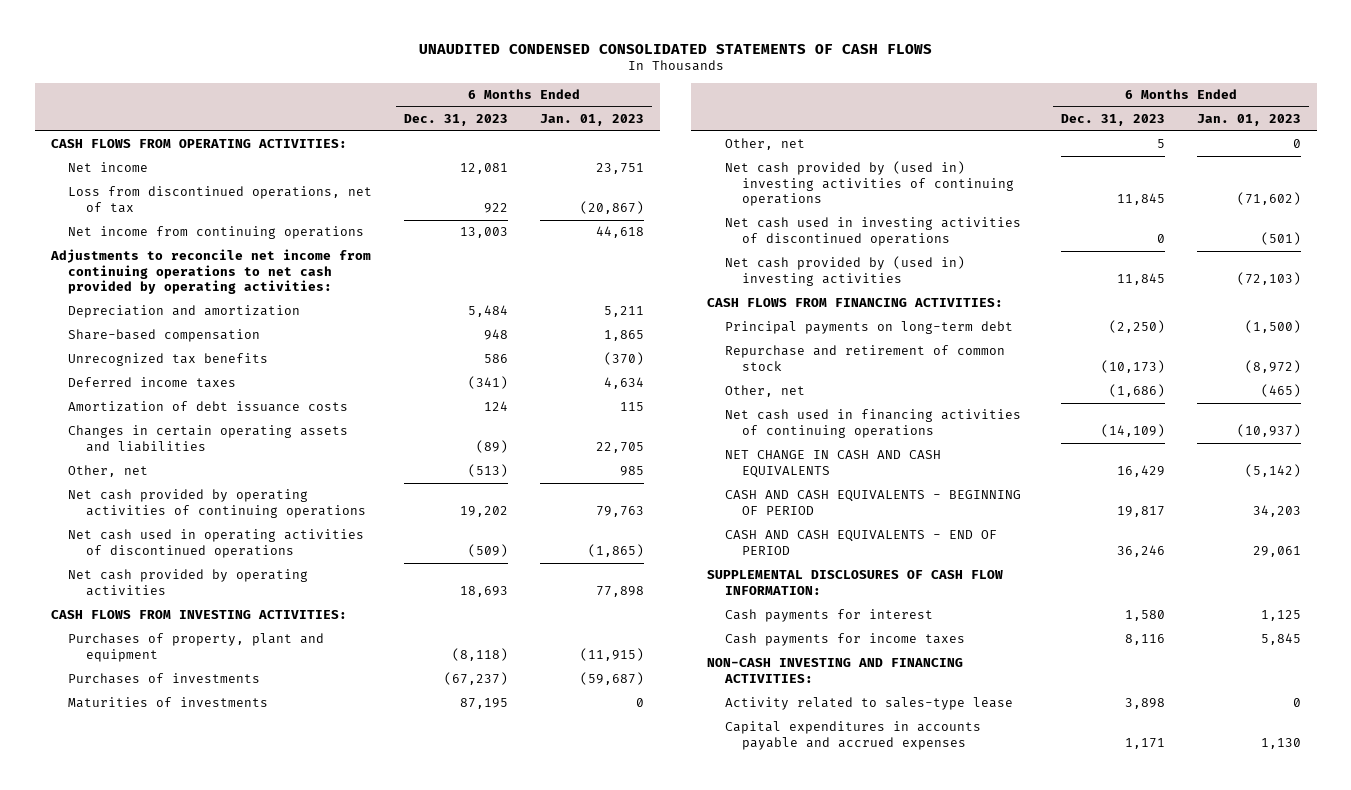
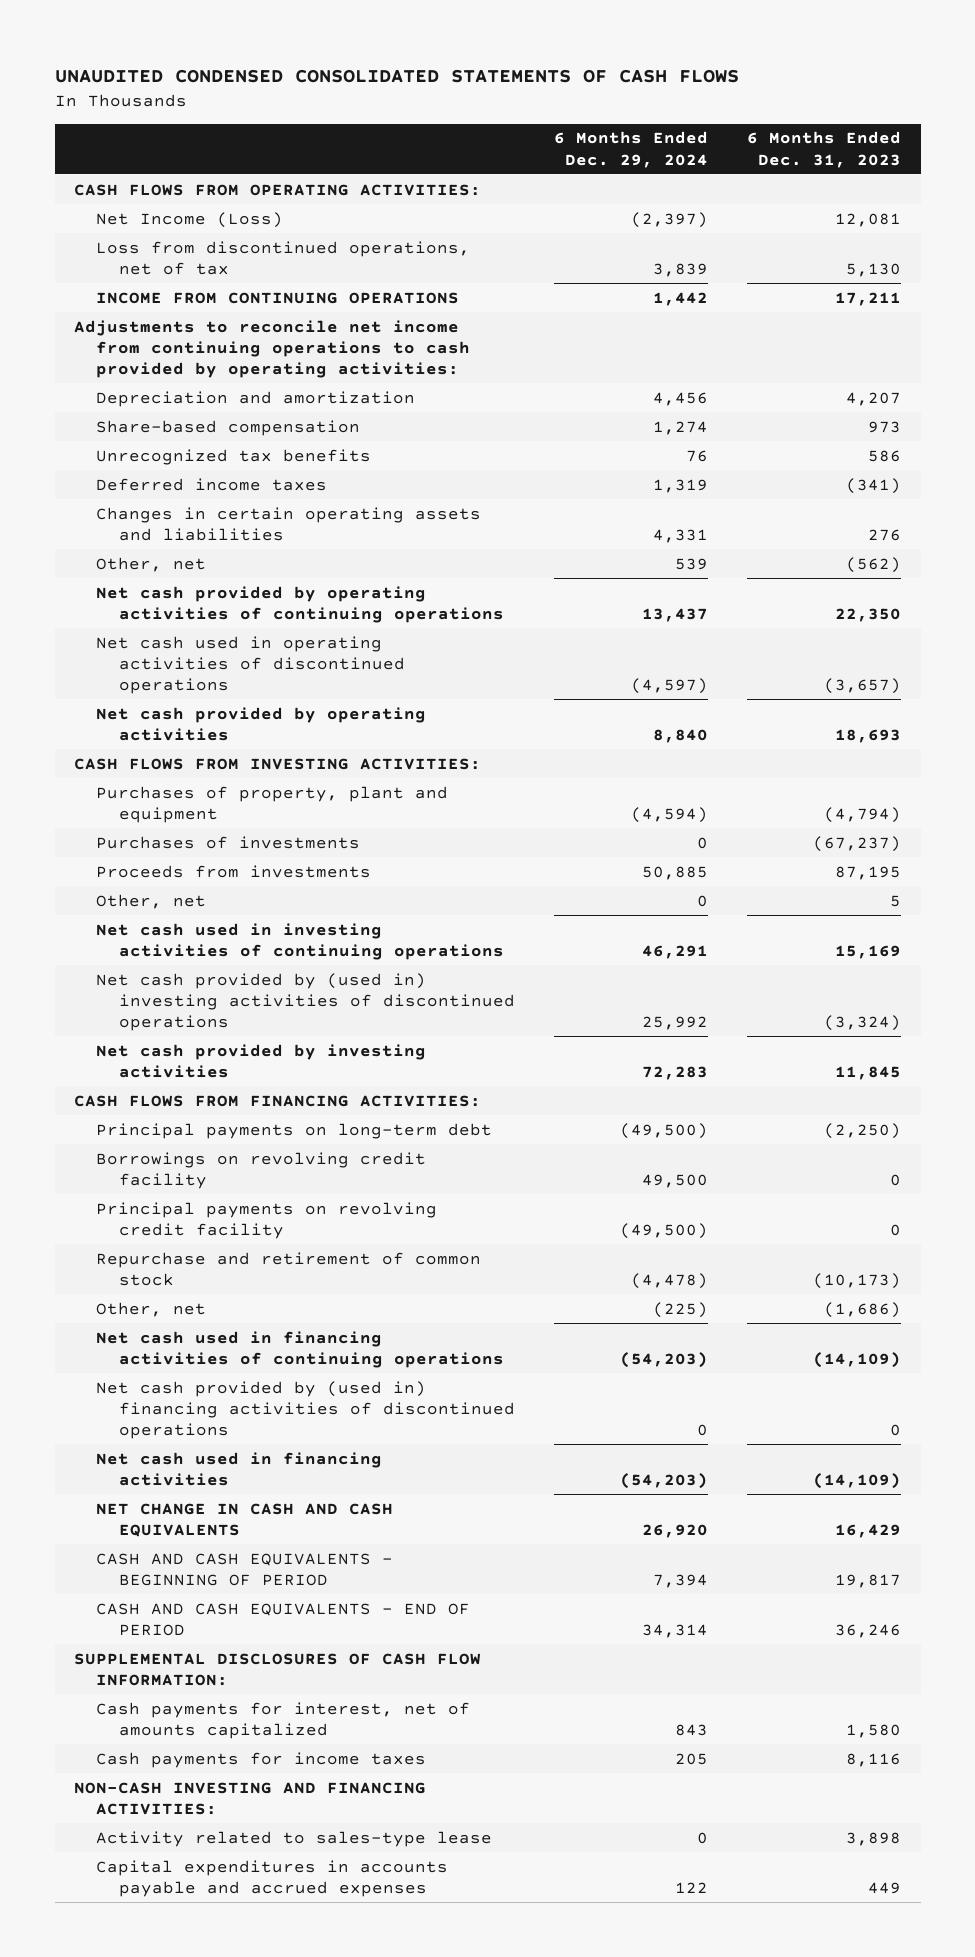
- | 6 Months Ended Dec. 31, 2023 | 6 Months Ended Jan. 01, 2023
+ | 6 Months Ended Dec. 29, 2024 | 6 Months Ended Dec. 31, 2023
- Net income | 12,081 | 23,751
- Loss from discontinued operations, net of tax | 922 | (20,867)
- Net income from continuing operations | 13,003 | 44,618
- Adjustments to reconcile net income from continuing operations to net cash provided by operating activities:
- Depreciation and amortization | 5,484 | 5,211
- Share-based compensation | 948 | 1,865
+ Net Income (Loss) | (2,397) | 12,081
+ Loss from discontinued operations, net of tax | 3,839 | 5,130
+ INCOME FROM CONTINUING OPERATIONS | 1,442 | 17,211
+ Adjustments to reconcile net income from continuing operations to cash provided by operating activities:
+ Depreciation and amortization | 4,456 | 4,207
+ Share-based compensation | 1,274 | 973
- Amortization of debt issuance costs | 124 | 115
- Changes in certain operating assets and liabilities | (89) | 22,705
- Other, net | (513) | 985
- Net cash provided by operating activities of continuing operations | 19,202 | 79,763
- Net cash used in operating activities of discontinued operations | (509) | (1,865)
+ Changes in certain operating assets and liabilities | 4,331 | 276
+ Other, net | 539 | (562)
+ Net cash provided by operating activities of continuing operations | 13,437 | 22,350
+ Net cash used in operating activities of discontinued operations | (4,597) | (3,657)
- Purchases of property, plant and equipment | (8,118) | (11,915)
+ Purchases of property, plant and equipment | (4,594) | (4,794)
- Maturities of investments | 87,195 | 0
+ Proceeds from investments | 50,885 | 87,195
- Net cash provided by (used in) investing activities of continuing operations | 11,845 | (71,602)
- Net cash used in investing activities of discontinued operations | 0 | (501)
- Net cash provided by (used in) investing activities | 11,845 | (72,103)
+ Net cash used in investing activities of continuing operations | 46,291 | 15,169
+ Net cash provided by (used in) investing activities of discontinued operations | 25,992 | (3,324)
+ Net cash provided by investing activities | 72,283 | 11,845
+ Borrowings on revolving credit facility | 49,500 | 0
+ Principal payments on revolving credit facility | (49,500) | 0
+ Net cash provided by (used in) financing activities of discontinued operations | 0 | 0
+ Net cash used in financing activities | (54,203) | (14,109)
- Cash payments for interest | 1,580 | 1,125
+ Cash payments for interest, net of amounts capitalized | 843 | 1,580
- Capital expenditures in accounts payable and accrued expenses | 1,171 | 1,130
+ Capital expenditures in accounts payable and accrued expenses | 122 | 449

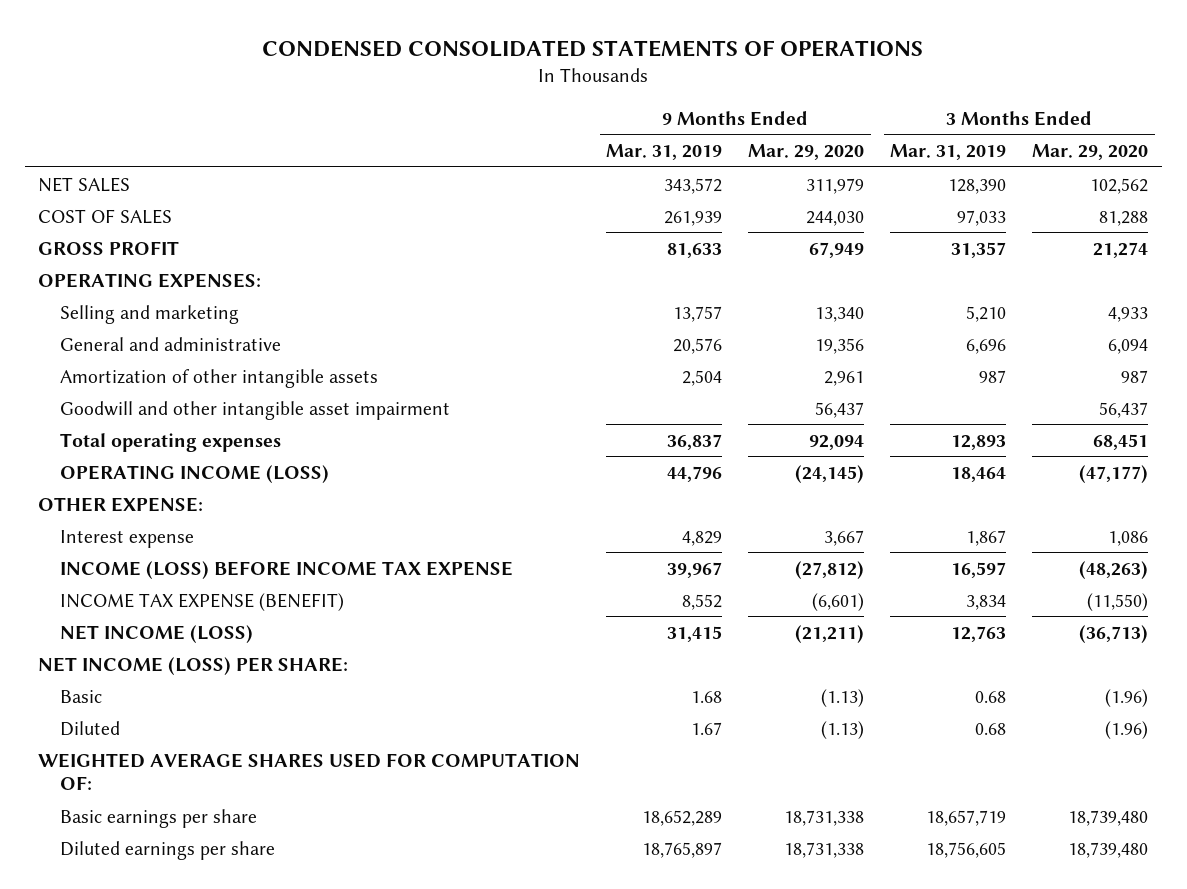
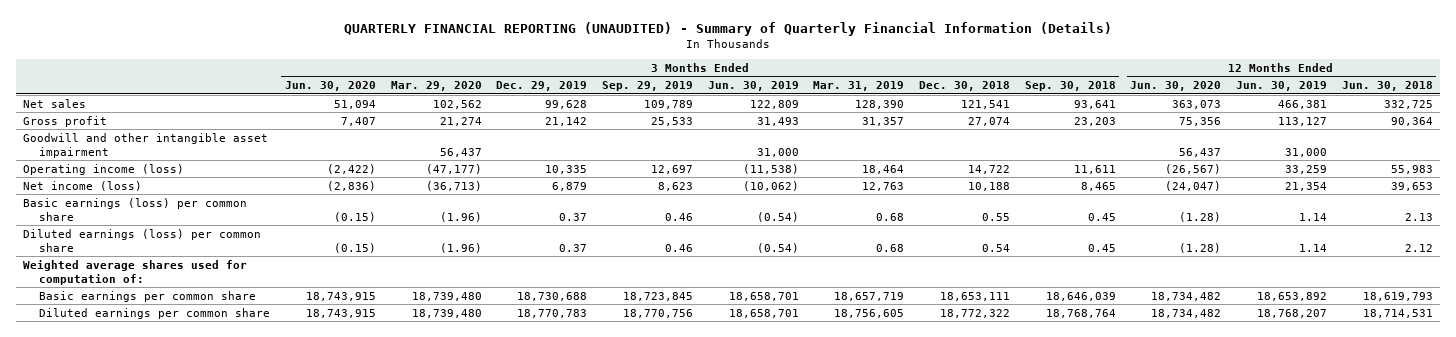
- CONDENSED CONSOLIDATED STATEMENTS OF OPERATIONS
+ QUARTERLY FINANCIAL REPORTING (UNAUDITED) - Summary of Quarterly Financial Information (Details)
- | 9 Months Ended Mar. 31, 2019 | 9 Months Ended Mar. 29, 2020 | 3 Months Ended Mar. 31, 2019 | 3 Months Ended Mar. 29, 2020
+ | 3 Months Ended Jun. 30, 2020 | 3 Months Ended Mar. 29, 2020 | 3 Months Ended Dec. 29, 2019 | 3 Months Ended Sep. 29, 2019 | 3 Months Ended Jun. 30, 2019 | 3 Months Ended Mar. 31, 2019 | 3 Months Ended Dec. 30, 2018 | 3 Months Ended Sep. 30, 2018 | 12 Months Ended Jun. 30, 2020 | 12 Months Ended Jun. 30, 2019 | 12 Months Ended Jun. 30, 2018
- NET SALES | 343,572 | 311,979 | 128,390 | 102,562
- COST OF SALES | 261,939 | 244,030 | 97,033 | 81,288
- GROSS PROFIT | 81,633 | 67,949 | 31,357 | 21,274
- OPERATING EXPENSES:
- Selling and marketing | 13,757 | 13,340 | 5,210 | 4,933
- General and administrative | 20,576 | 19,356 | 6,696 | 6,094
- Amortization of other intangible assets | 2,504 | 2,961 | 987 | 987
+ Net sales | 51,094 | 102,562 | 99,628 | 109,789 | 122,809 | 128,390 | 121,541 | 93,641 | 363,073 | 466,381 | 332,725
+ Gross profit | 7,407 | 21,274 | 21,142 | 25,533 | 31,493 | 31,357 | 27,074 | 23,203 | 75,356 | 113,127 | 90,364
- Total operating expenses | 36,837 | 92,094 | 12,893 | 68,451
- OPERATING INCOME (LOSS) | 44,796 | (24,145) | 18,464 | (47,177)
- OTHER EXPENSE:
- Interest expense | 4,829 | 3,667 | 1,867 | 1,086
- INCOME (LOSS) BEFORE INCOME TAX EXPENSE | 39,967 | (27,812) | 16,597 | (48,263)
- INCOME TAX EXPENSE (BENEFIT) | 8,552 | (6,601) | 3,834 | (11,550)
- NET INCOME (LOSS) | 31,415 | (21,211) | 12,763 | (36,713)
- NET INCOME (LOSS) PER SHARE:
- Basic | 1.68 | (1.13) | 0.68 | (1.96)
- Diluted | 1.67 | (1.13) | 0.68 | (1.96)
- WEIGHTED AVERAGE SHARES USED FOR COMPUTATION OF:
- Basic earnings per share | 18,652,289 | 18,731,338 | 18,657,719 | 18,739,480
- Diluted earnings per share | 18,765,897 | 18,731,338 | 18,756,605 | 18,739,480
+ Operating income (loss) | (2,422) | (47,177) | 10,335 | 12,697 | (11,538) | 18,464 | 14,722 | 11,611 | (26,567) | 33,259 | 55,983
+ Net income (loss) | (2,836) | (36,713) | 6,879 | 8,623 | (10,062) | 12,763 | 10,188 | 8,465 | (24,047) | 21,354 | 39,653
+ Basic earnings (loss) per common share | (0.15) | (1.96) | 0.37 | 0.46 | (0.54) | 0.68 | 0.55 | 0.45 | (1.28) | 1.14 | 2.13
+ Diluted earnings (loss) per common share | (0.15) | (1.96) | 0.37 | 0.46 | (0.54) | 0.68 | 0.54 | 0.45 | (1.28) | 1.14 | 2.12
+ Weighted average shares used for computation of:
+ Basic earnings per common share | 18,743,915 | 18,739,480 | 18,730,688 | 18,723,845 | 18,658,701 | 18,657,719 | 18,653,111 | 18,646,039 | 18,734,482 | 18,653,892 | 18,619,793
+ Diluted earnings per common share | 18,743,915 | 18,739,480 | 18,770,783 | 18,770,756 | 18,658,701 | 18,756,605 | 18,772,322 | 18,768,764 | 18,734,482 | 18,768,207 | 18,714,531

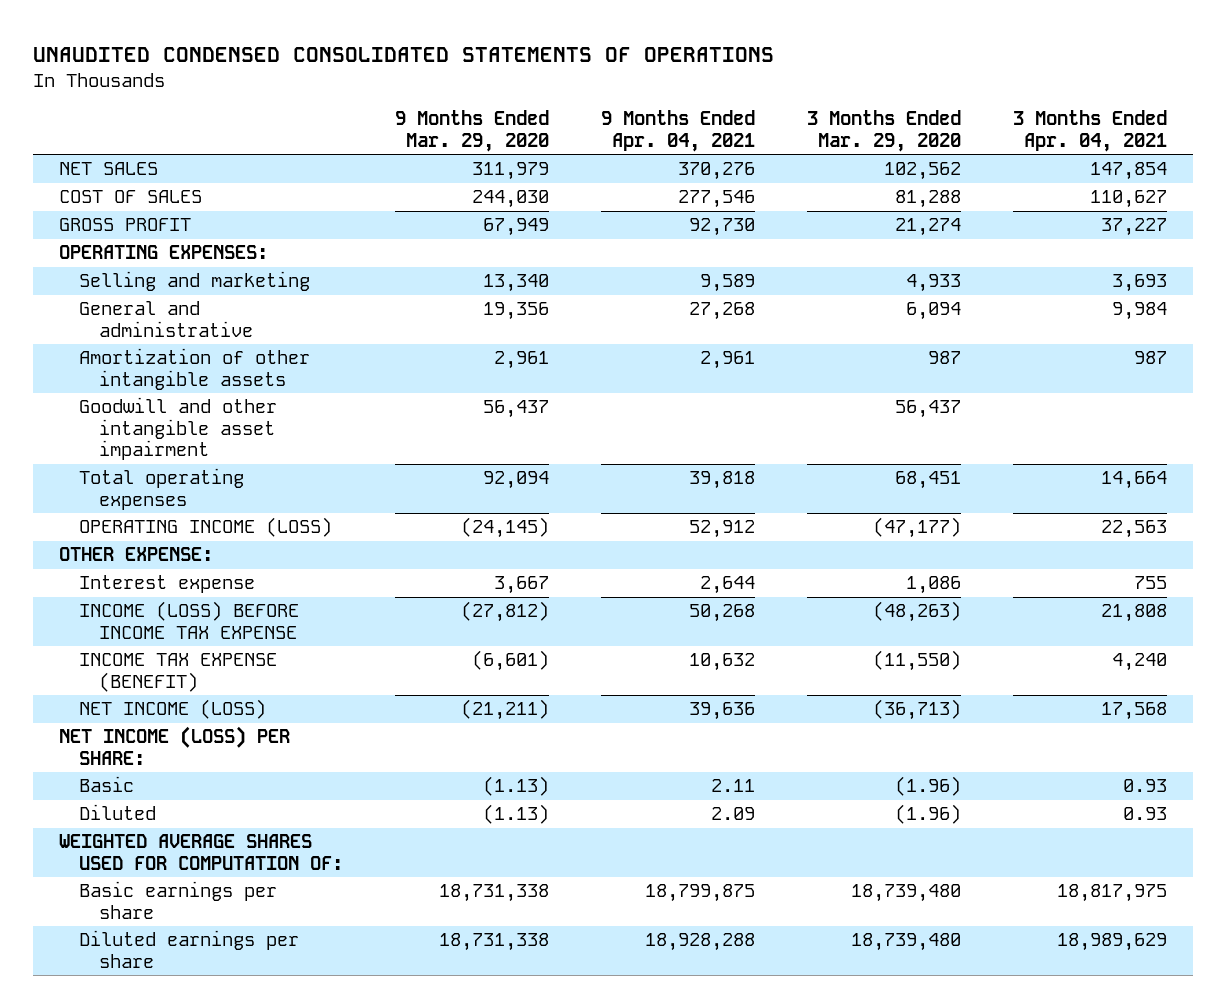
- QUARTERLY FINANCIAL REPORTING (UNAUDITED) - Summary of Quarterly Financial Information (Details)
+ UNAUDITED CONDENSED CONSOLIDATED STATEMENTS OF OPERATIONS
- | 3 Months Ended Jun. 30, 2020 | 3 Months Ended Mar. 29, 2020 | 3 Months Ended Dec. 29, 2019 | 3 Months Ended Sep. 29, 2019 | 3 Months Ended Jun. 30, 2019 | 3 Months Ended Mar. 31, 2019 | 3 Months Ended Dec. 30, 2018 | 3 Months Ended Sep. 30, 2018 | 12 Months Ended Jun. 30, 2020 | 12 Months Ended Jun. 30, 2019 | 12 Months Ended Jun. 30, 2018
+ | 9 Months Ended Mar. 29, 2020 | 9 Months Ended Apr. 04, 2021 | 3 Months Ended Mar. 29, 2020 | 3 Months Ended Apr. 04, 2021
- Net sales | 51,094 | 102,562 | 99,628 | 109,789 | 122,809 | 128,390 | 121,541 | 93,641 | 363,073 | 466,381 | 332,725
- Gross profit | 7,407 | 21,274 | 21,142 | 25,533 | 31,493 | 31,357 | 27,074 | 23,203 | 75,356 | 113,127 | 90,364
+ NET SALES | 311,979 | 370,276 | 102,562 | 147,854
+ COST OF SALES | 244,030 | 277,546 | 81,288 | 110,627
+ GROSS PROFIT | 67,949 | 92,730 | 21,274 | 37,227
+ OPERATING EXPENSES:
+ Selling and marketing | 13,340 | 9,589 | 4,933 | 3,693
+ General and administrative | 19,356 | 27,268 | 6,094 | 9,984
+ Amortization of other intangible assets | 2,961 | 2,961 | 987 | 987
- Operating income (loss) | (2,422) | (47,177) | 10,335 | 12,697 | (11,538) | 18,464 | 14,722 | 11,611 | (26,567) | 33,259 | 55,983
- Net income (loss) | (2,836) | (36,713) | 6,879 | 8,623 | (10,062) | 12,763 | 10,188 | 8,465 | (24,047) | 21,354 | 39,653
- Basic earnings (loss) per common share | (0.15) | (1.96) | 0.37 | 0.46 | (0.54) | 0.68 | 0.55 | 0.45 | (1.28) | 1.14 | 2.13
- Diluted earnings (loss) per common share | (0.15) | (1.96) | 0.37 | 0.46 | (0.54) | 0.68 | 0.54 | 0.45 | (1.28) | 1.14 | 2.12
- Weighted average shares used for computation of:
- Basic earnings per common share | 18,743,915 | 18,739,480 | 18,730,688 | 18,723,845 | 18,658,701 | 18,657,719 | 18,653,111 | 18,646,039 | 18,734,482 | 18,653,892 | 18,619,793
- Diluted earnings per common share | 18,743,915 | 18,739,480 | 18,770,783 | 18,770,756 | 18,658,701 | 18,756,605 | 18,772,322 | 18,768,764 | 18,734,482 | 18,768,207 | 18,714,531
+ Total operating expenses | 92,094 | 39,818 | 68,451 | 14,664
+ OPERATING INCOME (LOSS) | (24,145) | 52,912 | (47,177) | 22,563
+ OTHER EXPENSE:
+ Interest expense | 3,667 | 2,644 | 1,086 | 755
+ INCOME (LOSS) BEFORE INCOME TAX EXPENSE | (27,812) | 50,268 | (48,263) | 21,808
+ INCOME TAX EXPENSE (BENEFIT) | (6,601) | 10,632 | (11,550) | 4,240
+ NET INCOME (LOSS) | (21,211) | 39,636 | (36,713) | 17,568
+ NET INCOME (LOSS) PER SHARE:
+ Basic | (1.13) | 2.11 | (1.96) | 0.93
+ Diluted | (1.13) | 2.09 | (1.96) | 0.93
+ WEIGHTED AVERAGE SHARES USED FOR COMPUTATION OF:
+ Basic earnings per share | 18,731,338 | 18,799,875 | 18,739,480 | 18,817,975
+ Diluted earnings per share | 18,731,338 | 18,928,288 | 18,739,480 | 18,989,629

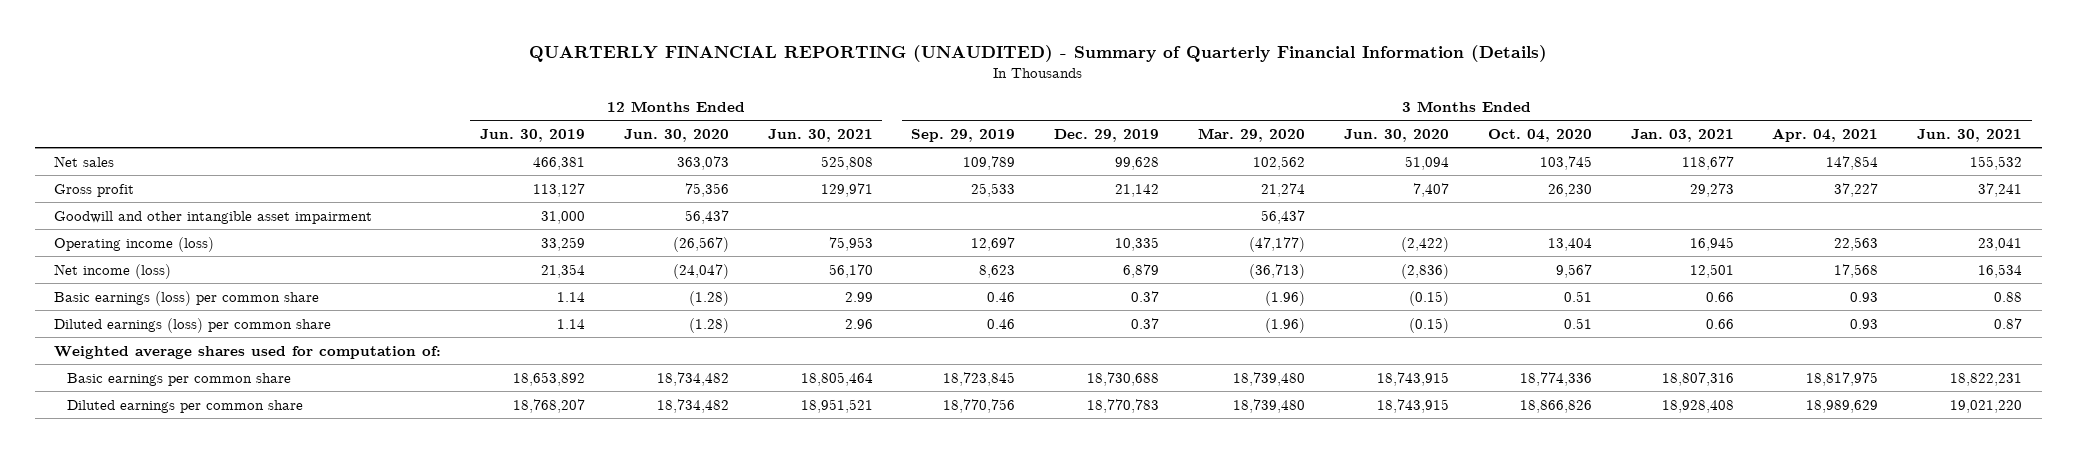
- UNAUDITED CONDENSED CONSOLIDATED STATEMENTS OF OPERATIONS
+ QUARTERLY FINANCIAL REPORTING (UNAUDITED) - Summary of Quarterly Financial Information (Details)
- | 9 Months Ended Mar. 29, 2020 | 9 Months Ended Apr. 04, 2021 | 3 Months Ended Mar. 29, 2020 | 3 Months Ended Apr. 04, 2021
+ | 12 Months Ended Jun. 30, 2019 | 12 Months Ended Jun. 30, 2020 | 12 Months Ended Jun. 30, 2021 | 3 Months Ended Sep. 29, 2019 | 3 Months Ended Dec. 29, 2019 | 3 Months Ended Mar. 29, 2020 | 3 Months Ended Jun. 30, 2020 | 3 Months Ended Oct. 04, 2020 | 3 Months Ended Jan. 03, 2021 | 3 Months Ended Apr. 04, 2021 | 3 Months Ended Jun. 30, 2021
- NET SALES | 311,979 | 370,276 | 102,562 | 147,854
- COST OF SALES | 244,030 | 277,546 | 81,288 | 110,627
- GROSS PROFIT | 67,949 | 92,730 | 21,274 | 37,227
- OPERATING EXPENSES:
- Selling and marketing | 13,340 | 9,589 | 4,933 | 3,693
- General and administrative | 19,356 | 27,268 | 6,094 | 9,984
- Amortization of other intangible assets | 2,961 | 2,961 | 987 | 987
+ Net sales | 466,381 | 363,073 | 525,808 | 109,789 | 99,628 | 102,562 | 51,094 | 103,745 | 118,677 | 147,854 | 155,532
+ Gross profit | 113,127 | 75,356 | 129,971 | 25,533 | 21,142 | 21,274 | 7,407 | 26,230 | 29,273 | 37,227 | 37,241
- Total operating expenses | 92,094 | 39,818 | 68,451 | 14,664
- OPERATING INCOME (LOSS) | (24,145) | 52,912 | (47,177) | 22,563
- OTHER EXPENSE:
- Interest expense | 3,667 | 2,644 | 1,086 | 755
- INCOME (LOSS) BEFORE INCOME TAX EXPENSE | (27,812) | 50,268 | (48,263) | 21,808
- INCOME TAX EXPENSE (BENEFIT) | (6,601) | 10,632 | (11,550) | 4,240
- NET INCOME (LOSS) | (21,211) | 39,636 | (36,713) | 17,568
- NET INCOME (LOSS) PER SHARE:
- Basic | (1.13) | 2.11 | (1.96) | 0.93
- Diluted | (1.13) | 2.09 | (1.96) | 0.93
- WEIGHTED AVERAGE SHARES USED FOR COMPUTATION OF:
- Basic earnings per share | 18,731,338 | 18,799,875 | 18,739,480 | 18,817,975
- Diluted earnings per share | 18,731,338 | 18,928,288 | 18,739,480 | 18,989,629
+ Operating income (loss) | 33,259 | (26,567) | 75,953 | 12,697 | 10,335 | (47,177) | (2,422) | 13,404 | 16,945 | 22,563 | 23,041
+ Net income (loss) | 21,354 | (24,047) | 56,170 | 8,623 | 6,879 | (36,713) | (2,836) | 9,567 | 12,501 | 17,568 | 16,534
+ Basic earnings (loss) per common share | 1.14 | (1.28) | 2.99 | 0.46 | 0.37 | (1.96) | (0.15) | 0.51 | 0.66 | 0.93 | 0.88
+ Diluted earnings (loss) per common share | 1.14 | (1.28) | 2.96 | 0.46 | 0.37 | (1.96) | (0.15) | 0.51 | 0.66 | 0.93 | 0.87
+ Weighted average shares used for computation of:
+ Basic earnings per common share | 18,653,892 | 18,734,482 | 18,805,464 | 18,723,845 | 18,730,688 | 18,739,480 | 18,743,915 | 18,774,336 | 18,807,316 | 18,817,975 | 18,822,231
+ Diluted earnings per common share | 18,768,207 | 18,734,482 | 18,951,521 | 18,770,756 | 18,770,783 | 18,739,480 | 18,743,915 | 18,866,826 | 18,928,408 | 18,989,629 | 19,021,220

